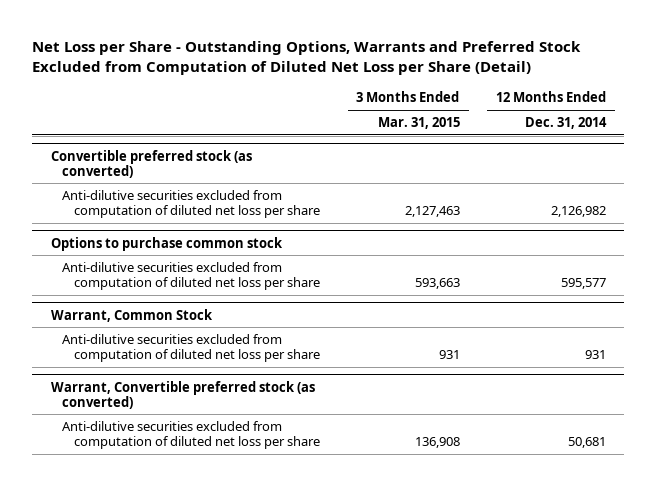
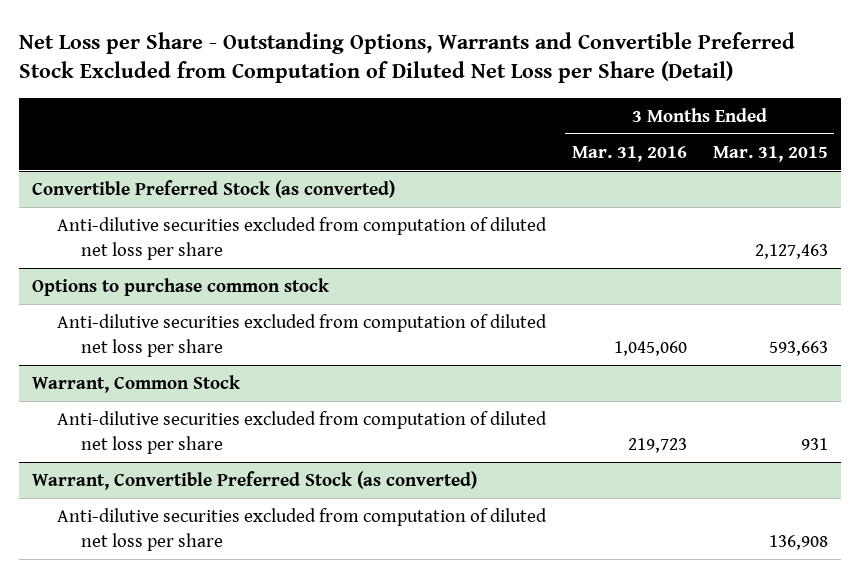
- Net Loss per Share - Outstanding Options, Warrants and Preferred Stock Excluded from Computation of Diluted Net Loss per Share (Detail)
+ Net Loss per Share - Outstanding Options, Warrants and Convertible Preferred Stock Excluded from Computation of Diluted Net Loss per Share (Detail)
- | 3 Months Ended Mar. 31, 2015 | 12 Months Ended Dec. 31, 2014
+ | 3 Months Ended Mar. 31, 2016 | 3 Months Ended Mar. 31, 2015
- Convertible preferred stock (as converted)
+ Convertible Preferred Stock (as converted)
- Warrant, Convertible preferred stock (as converted)
+ Warrant, Convertible Preferred Stock (as converted)

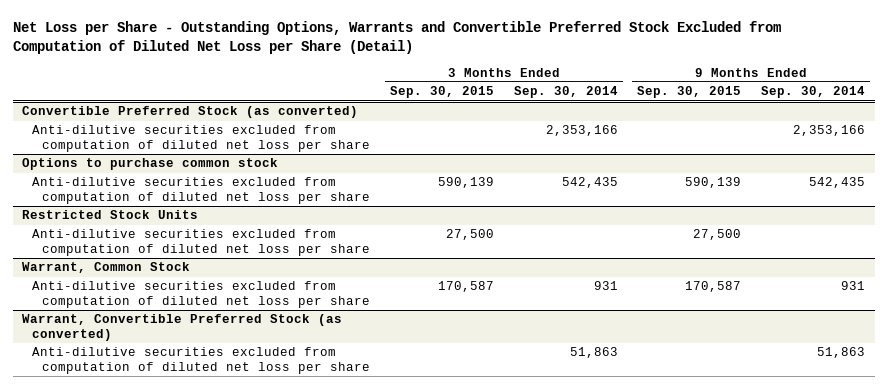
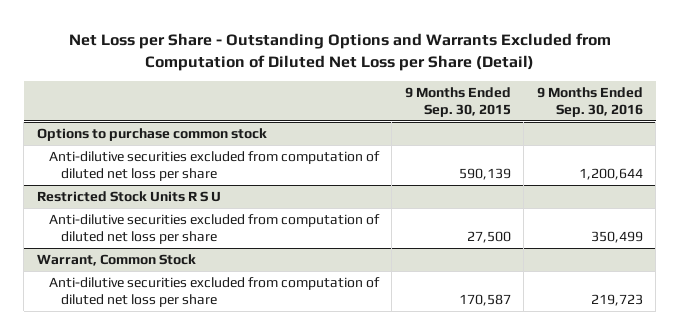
- Net Loss per Share - Outstanding Options, Warrants and Convertible Preferred Stock Excluded from Computation of Diluted Net Loss per Share (Detail)
+ Net Loss per Share - Outstanding Options and Warrants Excluded from Computation of Diluted Net Loss per Share (Detail)
- | 3 Months Ended Sep. 30, 2015 | 3 Months Ended Sep. 30, 2014 | 9 Months Ended Sep. 30, 2015 | 9 Months Ended Sep. 30, 2014
+ | 9 Months Ended Sep. 30, 2015 | 9 Months Ended Sep. 30, 2016
- Convertible Preferred Stock (as converted)
- Anti-dilutive securities excluded from computation of diluted net loss per share | | 2,353,166 | | 2,353,166
- Restricted Stock Units
+ Restricted Stock Units R S U
- Warrant, Convertible Preferred Stock (as converted)
- Anti-dilutive securities excluded from computation of diluted net loss per share | | 51,863 | | 51,863

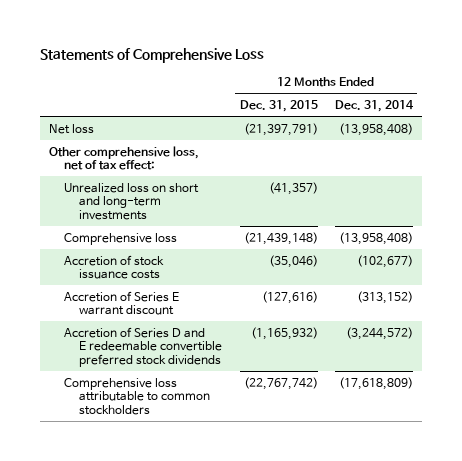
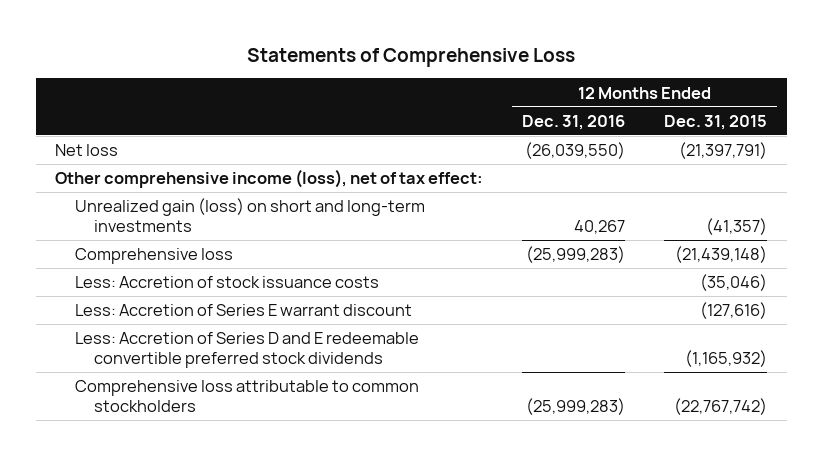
- | 12 Months Ended Dec. 31, 2015 | 12 Months Ended Dec. 31, 2014
+ | 12 Months Ended Dec. 31, 2016 | 12 Months Ended Dec. 31, 2015
- Other comprehensive loss, net of tax effect:
- Unrealized loss on short and long-term investments | (41,357) |
+ Other comprehensive income (loss), net of tax effect:
+ Unrealized gain (loss) on short and long-term investments | 40,267 | (41,357)
- Accretion of stock issuance costs | (35,046) | (102,677)
- Accretion of Series E warrant discount | (127,616) | (313,152)
- Accretion of Series D and E redeemable convertible preferred stock dividends | (1,165,932) | (3,244,572)
+ Less: Accretion of stock issuance costs | | (35,046)
+ Less: Accretion of Series E warrant discount | | (127,616)
+ Less: Accretion of Series D and E redeemable convertible preferred stock dividends | | (1,165,932)

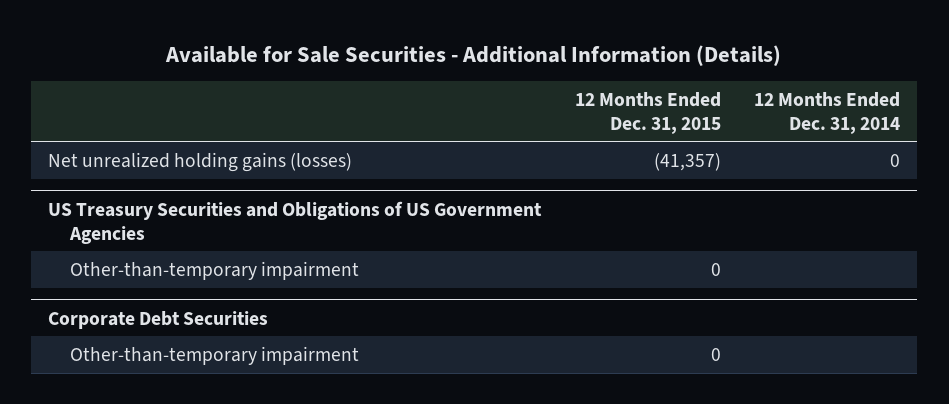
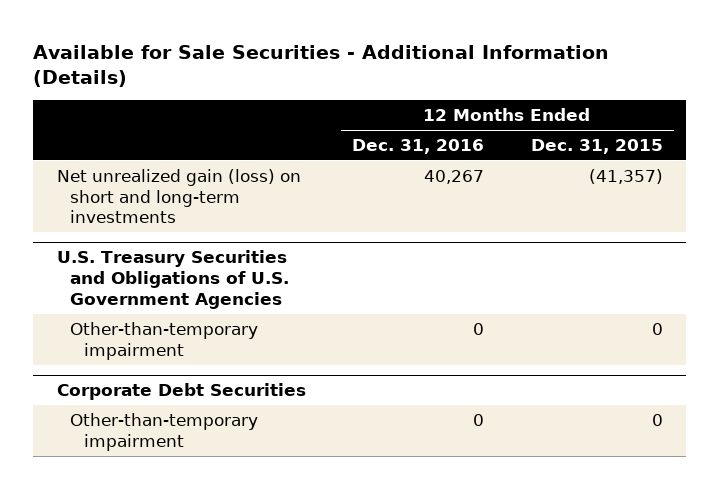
- | 12 Months Ended Dec. 31, 2015 | 12 Months Ended Dec. 31, 2014
+ | 12 Months Ended Dec. 31, 2016 | 12 Months Ended Dec. 31, 2015
- Net unrealized holding gains (losses) | (41,357) | 0
- US Treasury Securities and Obligations of US Government Agencies
+ Net unrealized gain (loss) on short and long-term investments | 40,267 | (41,357)
+ U.S. Treasury Securities and Obligations of U.S. Government Agencies

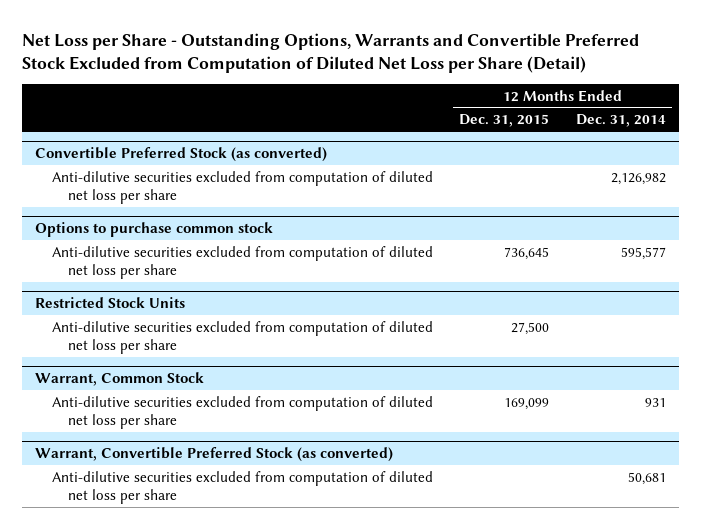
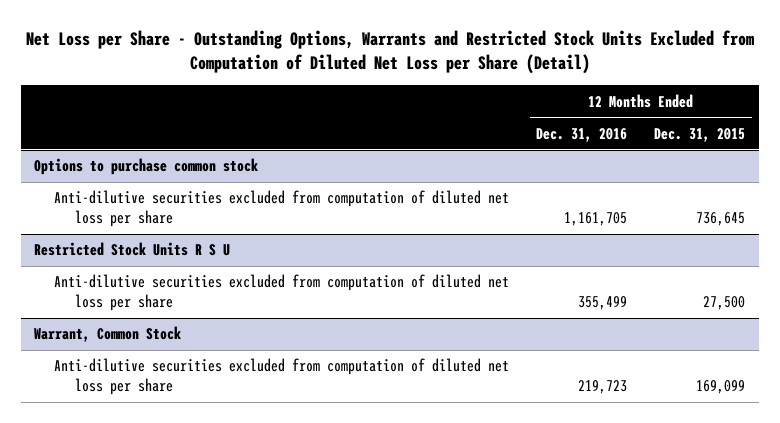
- Net Loss per Share - Outstanding Options, Warrants and Convertible Preferred Stock Excluded from Computation of Diluted Net Loss per Share (Detail)
+ Net Loss per Share - Outstanding Options, Warrants and Restricted Stock Units Excluded from Computation of Diluted Net Loss per Share (Detail)
- | 12 Months Ended Dec. 31, 2015 | 12 Months Ended Dec. 31, 2014
+ | 12 Months Ended Dec. 31, 2016 | 12 Months Ended Dec. 31, 2015
- Convertible Preferred Stock (as converted)
- Anti-dilutive securities excluded from computation of diluted net loss per share | | 2,126,982
- Restricted Stock Units
+ Restricted Stock Units R S U
- Warrant, Convertible Preferred Stock (as converted)
- Anti-dilutive securities excluded from computation of diluted net loss per share | | 50,681

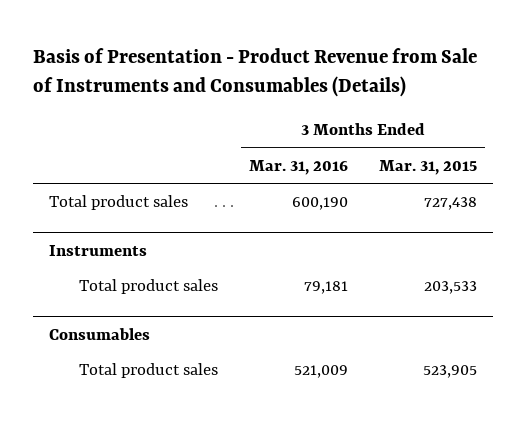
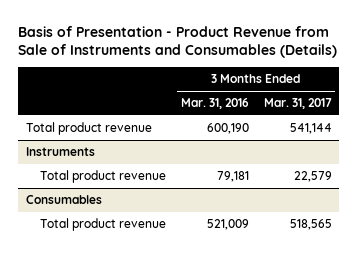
- | 3 Months Ended Mar. 31, 2016 | 3 Months Ended Mar. 31, 2015
+ | 3 Months Ended Mar. 31, 2016 | 3 Months Ended Mar. 31, 2017
- Total product sales | 600,190 | 727,438
+ Total product revenue | 600,190 | 541,144
@ Instruments
- Total product sales | 79,181 | 203,533
+ Total product revenue | 79,181 | 22,579
@ Consumables
- Total product sales | 521,009 | 523,905
+ Total product revenue | 521,009 | 518,565

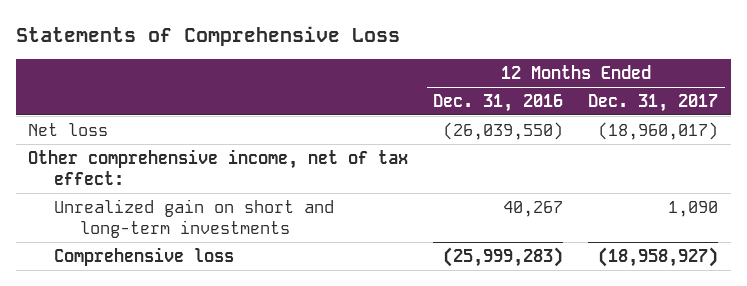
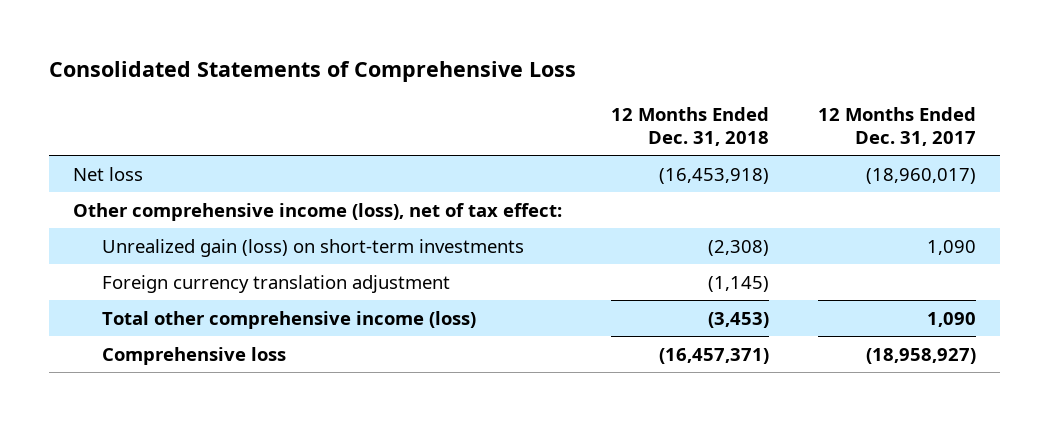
- Statements of Comprehensive Loss
+ Consolidated Statements of Comprehensive Loss
- | 12 Months Ended Dec. 31, 2016 | 12 Months Ended Dec. 31, 2017
+ | 12 Months Ended Dec. 31, 2018 | 12 Months Ended Dec. 31, 2017
- Other comprehensive income, net of tax effect:
- Unrealized gain on short and long-term investments | 40,267 | 1,090
+ Other comprehensive income (loss), net of tax effect:
+ Unrealized gain (loss) on short-term investments | (2,308) | 1,090
+ Foreign currency translation adjustment | (1,145) |
+ Total other comprehensive income (loss) | (3,453) | 1,090

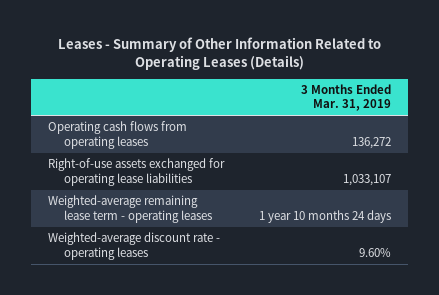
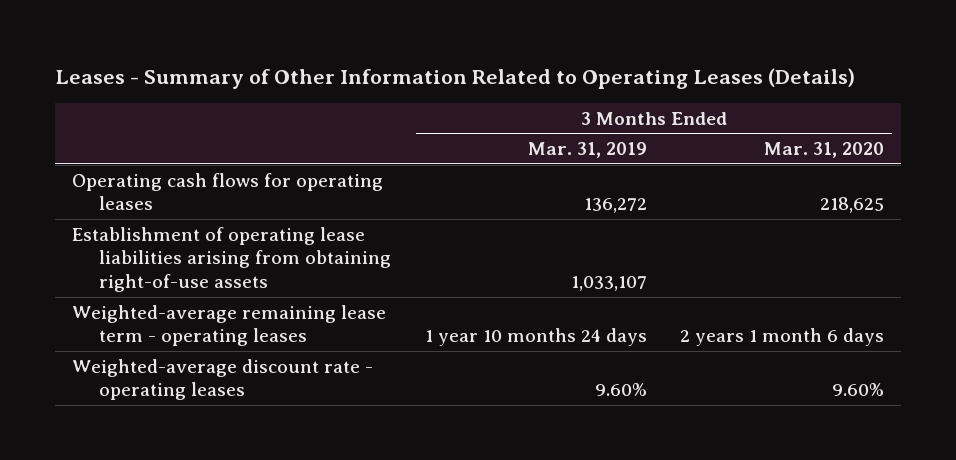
- | 3 Months Ended Mar. 31, 2019
+ | 3 Months Ended Mar. 31, 2019 | 3 Months Ended Mar. 31, 2020
- Operating cash flows from operating leases | 136,272
- Right-of-use assets exchanged for operating lease liabilities | 1,033,107
+ Operating cash flows for operating leases | 136,272 | 218,625
+ Establishment of operating lease liabilities arising from obtaining right-of-use assets | 1,033,107 |

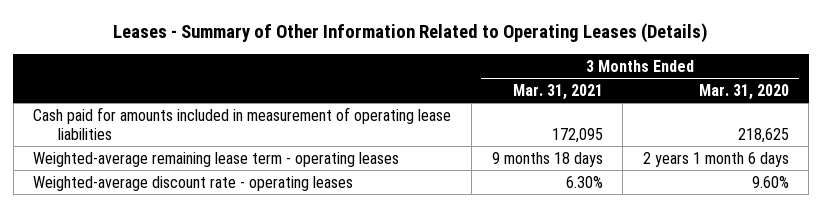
- | 3 Months Ended Mar. 31, 2019 | 3 Months Ended Mar. 31, 2020
+ | 3 Months Ended Mar. 31, 2021 | 3 Months Ended Mar. 31, 2020
- Operating cash flows for operating leases | 136,272 | 218,625
- Establishment of operating lease liabilities arising from obtaining right-of-use assets | 1,033,107 |
+ Cash paid for amounts included in measurement of operating lease liabilities | 172,095 | 218,625

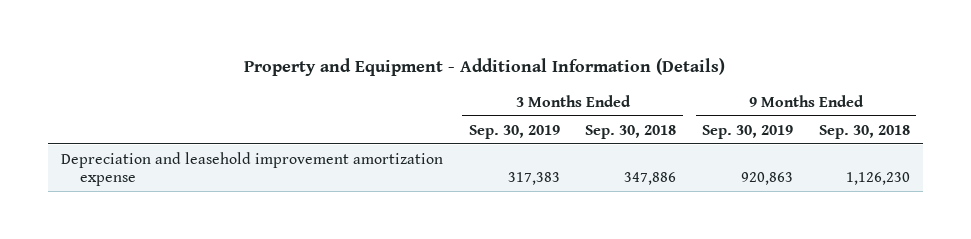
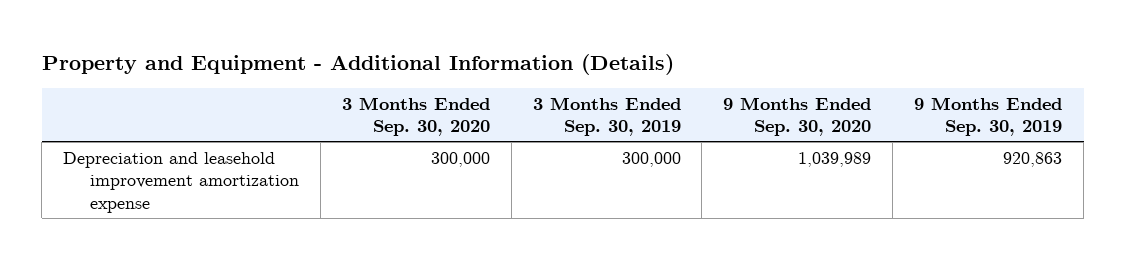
- | 3 Months Ended Sep. 30, 2019 | 3 Months Ended Sep. 30, 2018 | 9 Months Ended Sep. 30, 2019 | 9 Months Ended Sep. 30, 2018
+ | 3 Months Ended Sep. 30, 2020 | 3 Months Ended Sep. 30, 2019 | 9 Months Ended Sep. 30, 2020 | 9 Months Ended Sep. 30, 2019
- Depreciation and leasehold improvement amortization expense | 317,383 | 347,886 | 920,863 | 1,126,230
+ Depreciation and leasehold improvement amortization expense | 300,000 | 300,000 | 1,039,989 | 920,863

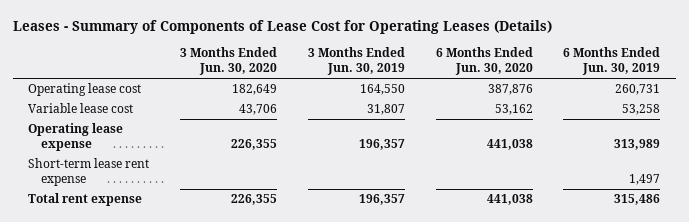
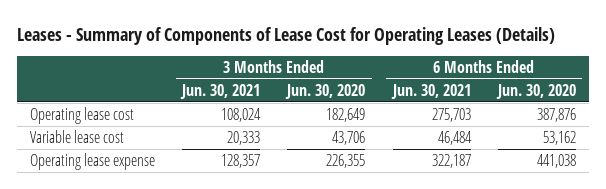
- | 3 Months Ended Jun. 30, 2020 | 3 Months Ended Jun. 30, 2019 | 6 Months Ended Jun. 30, 2020 | 6 Months Ended Jun. 30, 2019
+ | 3 Months Ended Jun. 30, 2021 | 3 Months Ended Jun. 30, 2020 | 6 Months Ended Jun. 30, 2021 | 6 Months Ended Jun. 30, 2020
- Short-term lease rent expense | | | | 1,497
- Total rent expense | 226,355 | 196,357 | 441,038 | 315,486

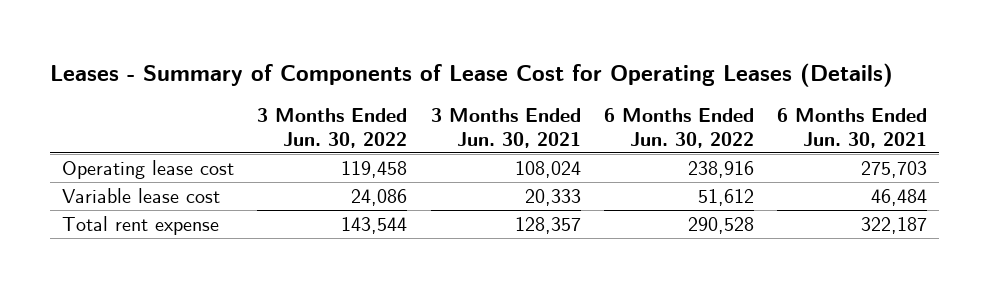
- | 3 Months Ended Jun. 30, 2021 | 3 Months Ended Jun. 30, 2020 | 6 Months Ended Jun. 30, 2021 | 6 Months Ended Jun. 30, 2020
+ | 3 Months Ended Jun. 30, 2022 | 3 Months Ended Jun. 30, 2021 | 6 Months Ended Jun. 30, 2022 | 6 Months Ended Jun. 30, 2021
- Operating lease expense | 128,357 | 226,355 | 322,187 | 441,038
+ Total rent expense | 143,544 | 128,357 | 290,528 | 322,187

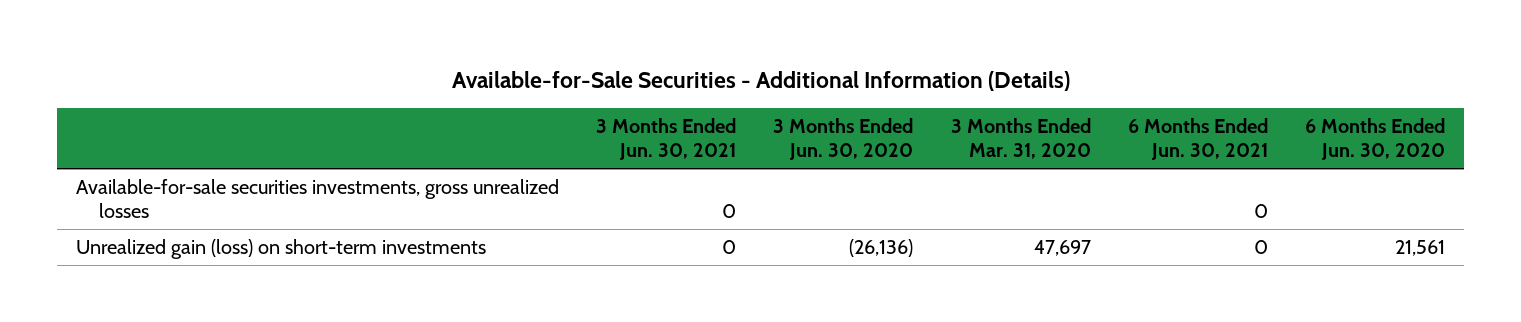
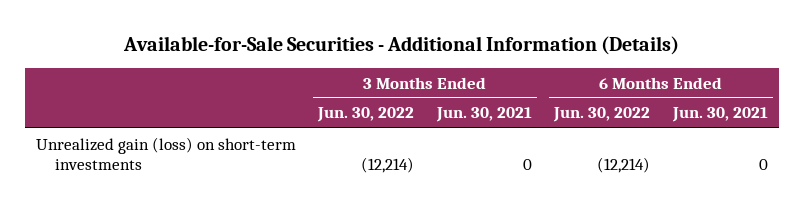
- | 3 Months Ended Jun. 30, 2021 | 3 Months Ended Jun. 30, 2020 | 3 Months Ended Mar. 31, 2020 | 6 Months Ended Jun. 30, 2021 | 6 Months Ended Jun. 30, 2020
+ | 3 Months Ended Jun. 30, 2022 | 3 Months Ended Jun. 30, 2021 | 6 Months Ended Jun. 30, 2022 | 6 Months Ended Jun. 30, 2021
- Available-for-sale securities investments, gross unrealized losses | 0 | | | 0 |

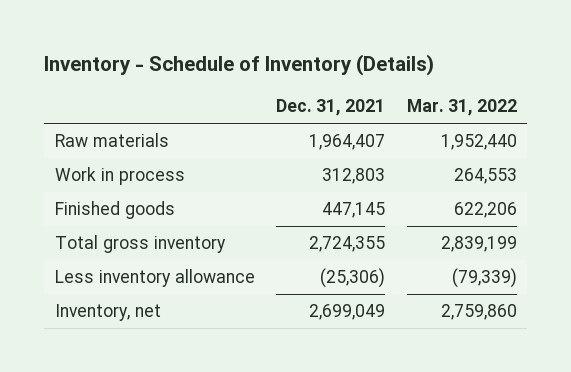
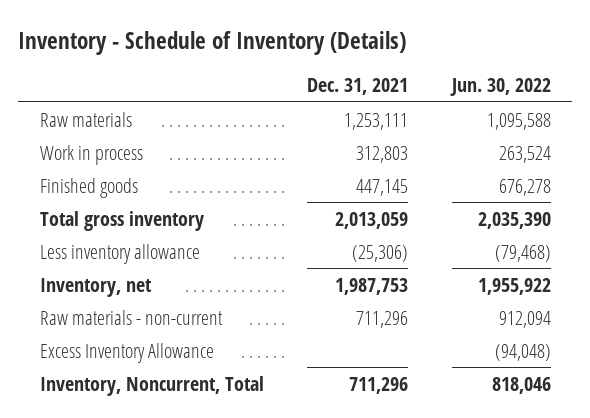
- | Dec. 31, 2021 | Mar. 31, 2022
+ | Dec. 31, 2021 | Jun. 30, 2022
- Raw materials | 1,964,407 | 1,952,440
+ Raw materials | 1,253,111 | 1,095,588
- Total gross inventory | 2,724,355 | 2,839,199
+ Total gross inventory | 2,013,059 | 2,035,390
- Inventory, net | 2,699,049 | 2,759,860
+ Inventory, net | 1,987,753 | 1,955,922
+ Raw materials - non-current | 711,296 | 912,094
+ Excess Inventory Allowance | | (94,048)
+ Inventory, Noncurrent, Total | 711,296 | 818,046

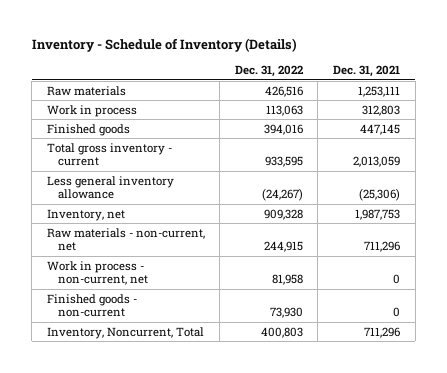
- | Dec. 31, 2021 | Jun. 30, 2022
+ | Dec. 31, 2022 | Dec. 31, 2021
- Total gross inventory | 2,013,059 | 2,035,390
- Less inventory allowance | (25,306) | (79,468)
+ Total gross inventory - current | 933,595 | 2,013,059
+ Less general inventory allowance | (24,267) | (25,306)
- Raw materials - non-current | 711,296 | 912,094
- Excess Inventory Allowance | | (94,048)
+ Raw materials - non-current, net | 244,915 | 711,296
+ Work in process - non-current, net | 81,958 | 0
+ Finished goods - non-current | 73,930 | 0

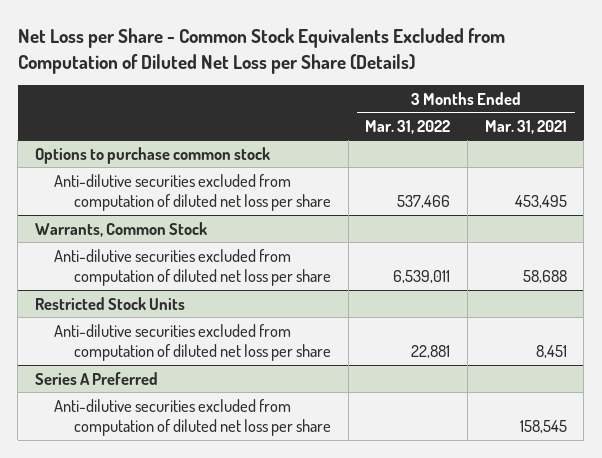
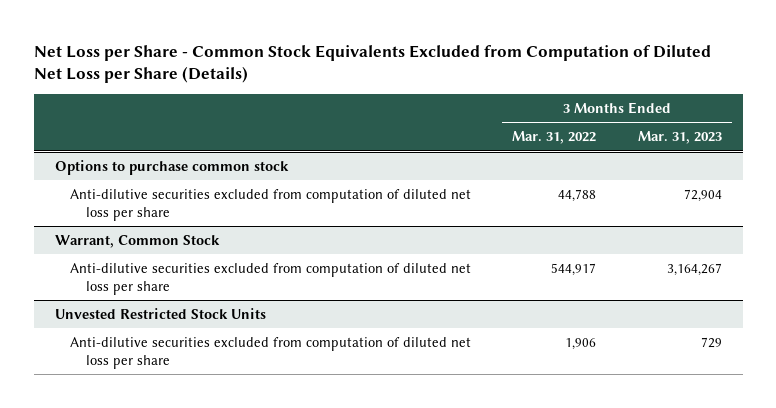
- | 3 Months Ended Mar. 31, 2022 | 3 Months Ended Mar. 31, 2021
+ | 3 Months Ended Mar. 31, 2022 | 3 Months Ended Mar. 31, 2023
@ Options to purchase common stock
- Anti-dilutive securities excluded from computation of diluted net loss per share | 537,466 | 453,495
- Warrants, Common Stock
- Anti-dilutive securities excluded from computation of diluted net loss per share | 6,539,011 | 58,688
- Restricted Stock Units
- Anti-dilutive securities excluded from computation of diluted net loss per share | 22,881 | 8,451
- Series A Preferred
- Anti-dilutive securities excluded from computation of diluted net loss per share | | 158,545
@ Options to purchase common stock
+ Anti-dilutive securities excluded from computation of diluted net loss per share | 44,788 | 72,904
+ Warrant, Common Stock
+ Anti-dilutive securities excluded from computation of diluted net loss per share | 544,917 | 3,164,267
+ Unvested Restricted Stock Units
+ Anti-dilutive securities excluded from computation of diluted net loss per share | 1,906 | 729

